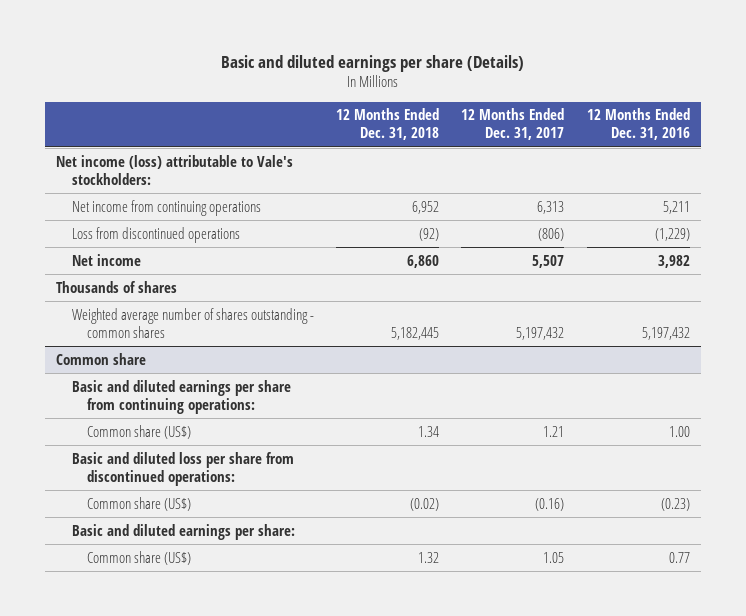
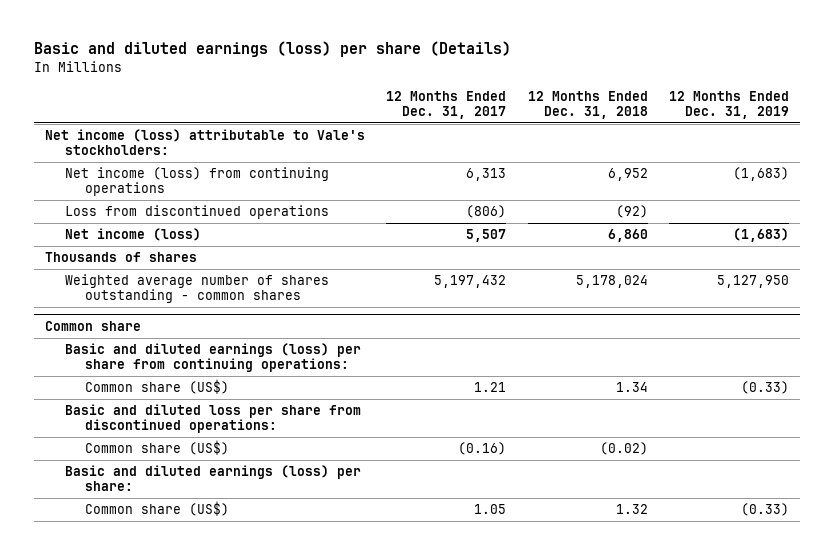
- Basic and diluted earnings per share (Details)
+ Basic and diluted earnings (loss) per share (Details)
- | 12 Months Ended Dec. 31, 2018 | 12 Months Ended Dec. 31, 2017 | 12 Months Ended Dec. 31, 2016
+ | 12 Months Ended Dec. 31, 2017 | 12 Months Ended Dec. 31, 2018 | 12 Months Ended Dec. 31, 2019
- Net income from continuing operations | 6,952 | 6,313 | 5,211
+ Net income (loss) from continuing operations | 6,313 | 6,952 | (1,683)
- Net income | 6,860 | 5,507 | 3,982
+ Net income (loss) | 5,507 | 6,860 | (1,683)
- Weighted average number of shares outstanding - common shares | 5,182,445 | 5,197,432 | 5,197,432
+ Weighted average number of shares outstanding - common shares | 5,197,432 | 5,178,024 | 5,127,950
@ Common share
- Basic and diluted earnings per share from continuing operations:
+ Basic and diluted earnings (loss) per share from continuing operations:
- Basic and diluted earnings per share:
+ Basic and diluted earnings (loss) per share:

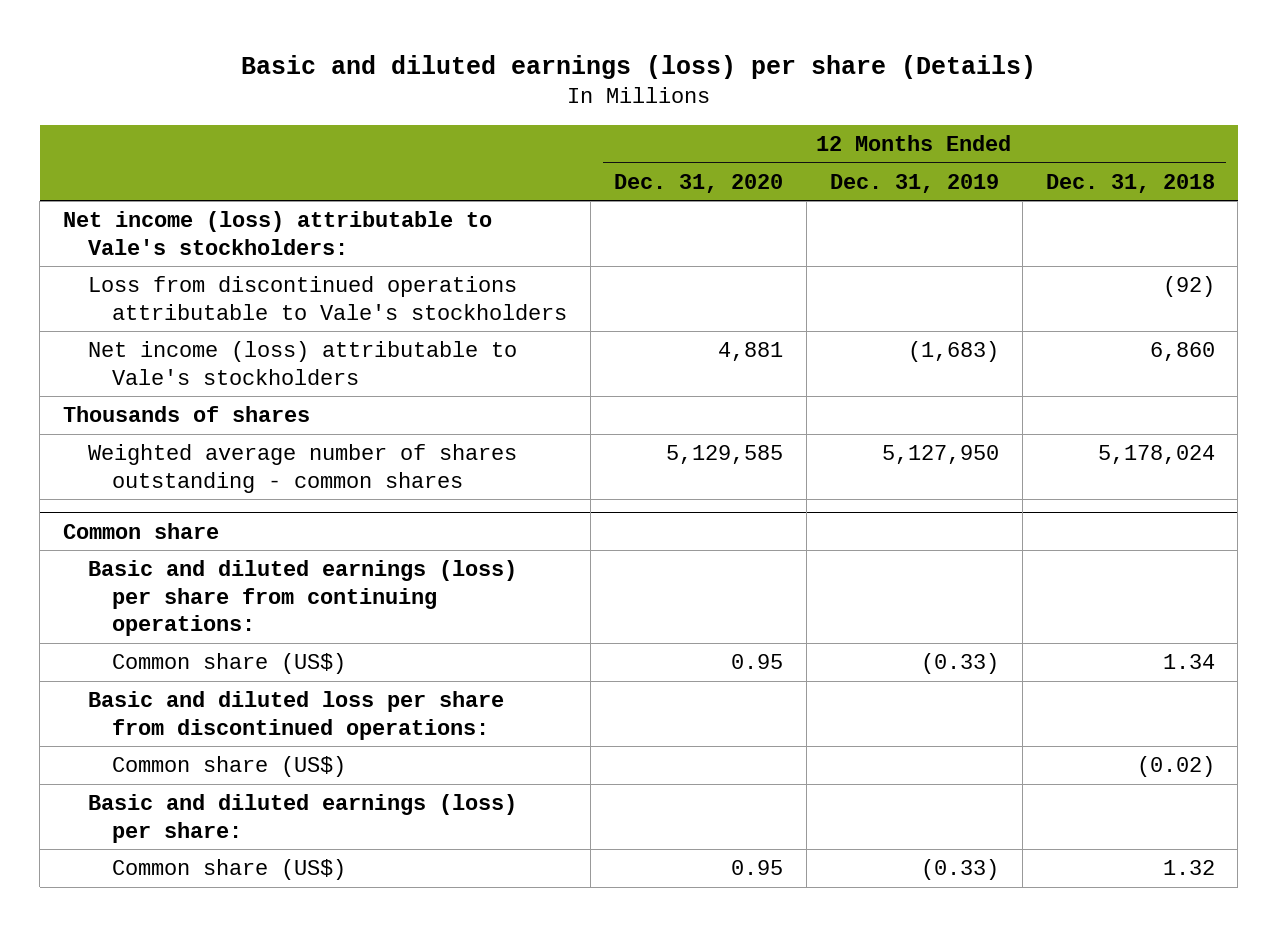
- | 12 Months Ended Dec. 31, 2017 | 12 Months Ended Dec. 31, 2018 | 12 Months Ended Dec. 31, 2019
+ | 12 Months Ended Dec. 31, 2020 | 12 Months Ended Dec. 31, 2019 | 12 Months Ended Dec. 31, 2018
- Net income (loss) from continuing operations | 6,313 | 6,952 | (1,683)
- Loss from discontinued operations | (806) | (92) |
- Net income (loss) | 5,507 | 6,860 | (1,683)
+ Loss from discontinued operations attributable to Vale's stockholders | | | (92)
+ Net income (loss) attributable to Vale's stockholders | 4,881 | (1,683) | 6,860

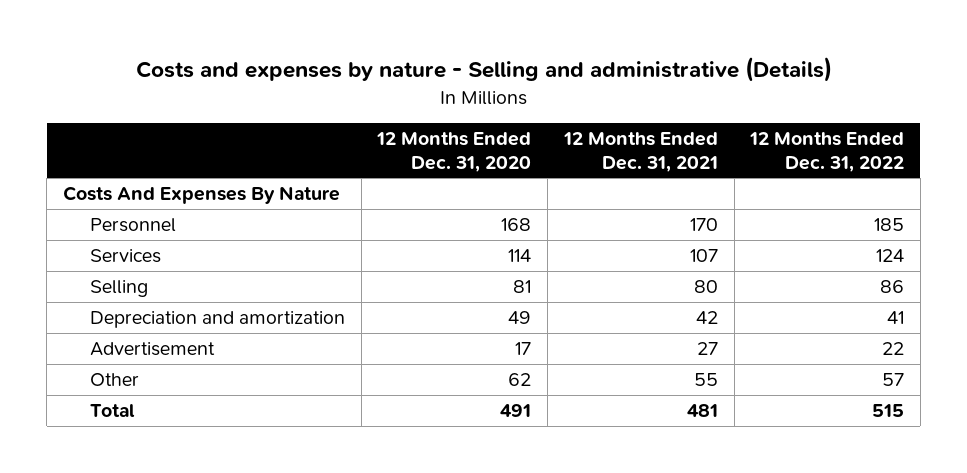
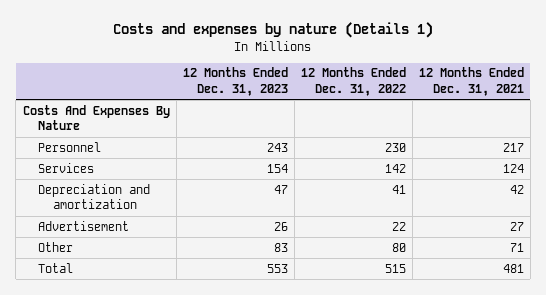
- Costs and expenses by nature - Selling and administrative (Details)
+ Costs and expenses by nature (Details 1)
- | 12 Months Ended Dec. 31, 2020 | 12 Months Ended Dec. 31, 2021 | 12 Months Ended Dec. 31, 2022
+ | 12 Months Ended Dec. 31, 2023 | 12 Months Ended Dec. 31, 2022 | 12 Months Ended Dec. 31, 2021
- Personnel | 168 | 170 | 185
- Services | 114 | 107 | 124
- Selling | 81 | 80 | 86
+ Personnel | 243 | 230 | 217
+ Services | 154 | 142 | 124
- Other | 62 | 55 | 57
+ Other | 83 | 80 | 71

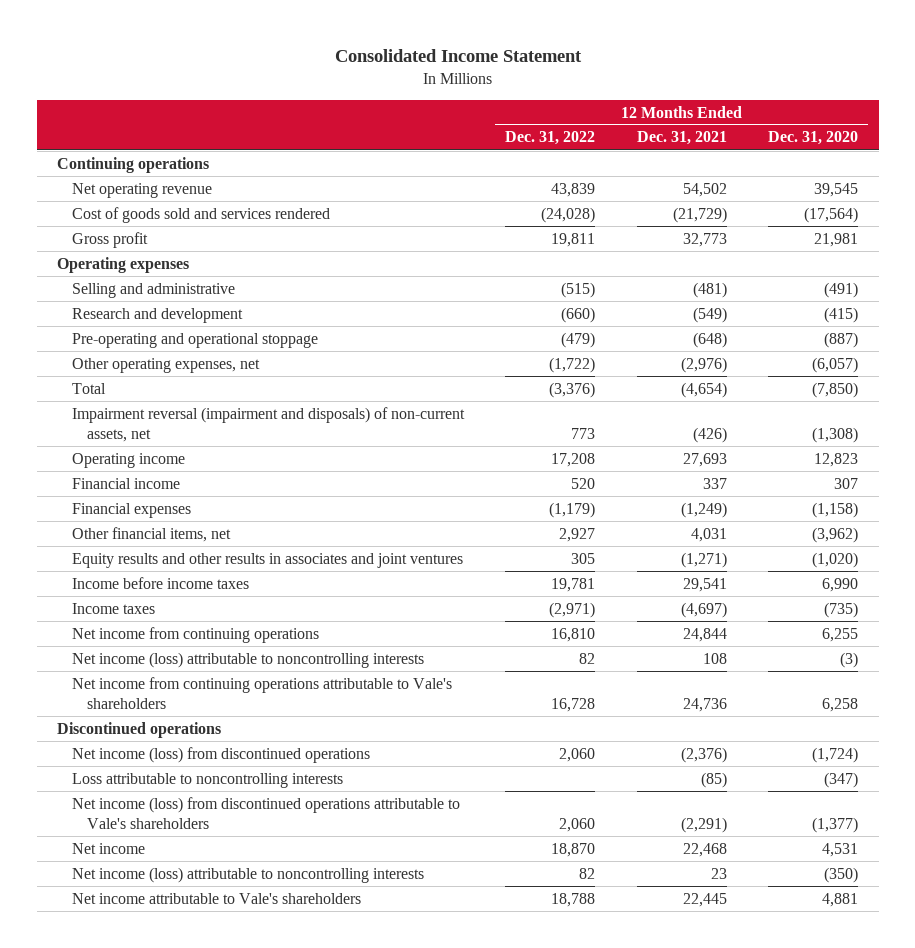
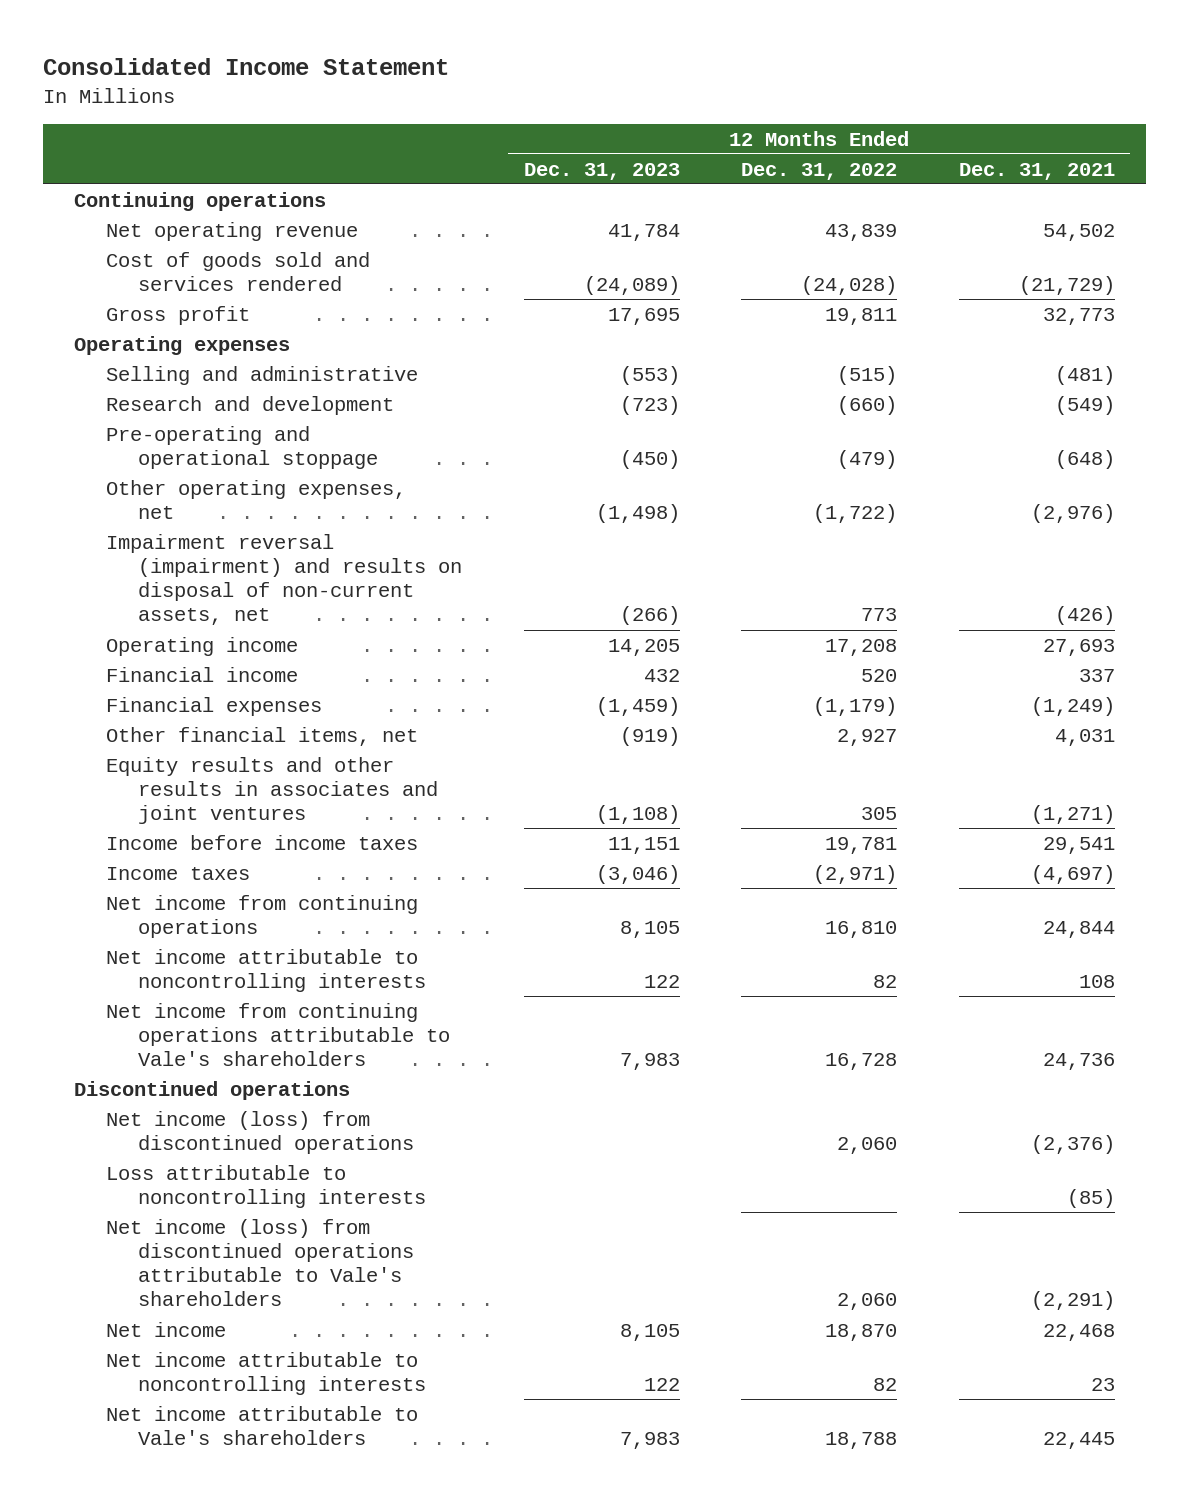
- | 12 Months Ended Dec. 31, 2022 | 12 Months Ended Dec. 31, 2021 | 12 Months Ended Dec. 31, 2020
+ | 12 Months Ended Dec. 31, 2023 | 12 Months Ended Dec. 31, 2022 | 12 Months Ended Dec. 31, 2021
- Total | (3,376) | (4,654) | (7,850)
- Impairment reversal (impairment and disposals) of non-current assets, net | 773 | (426) | (1,308)
+ Impairment reversal (impairment) and results on disposal of non-current assets, net | (266) | 773 | (426)
- Net income (loss) attributable to noncontrolling interests | 82 | 108 | (3)
+ Net income attributable to noncontrolling interests | 122 | 82 | 108
- Net income (loss) attributable to noncontrolling interests | 82 | 23 | (350)
+ Net income attributable to noncontrolling interests | 122 | 82 | 23

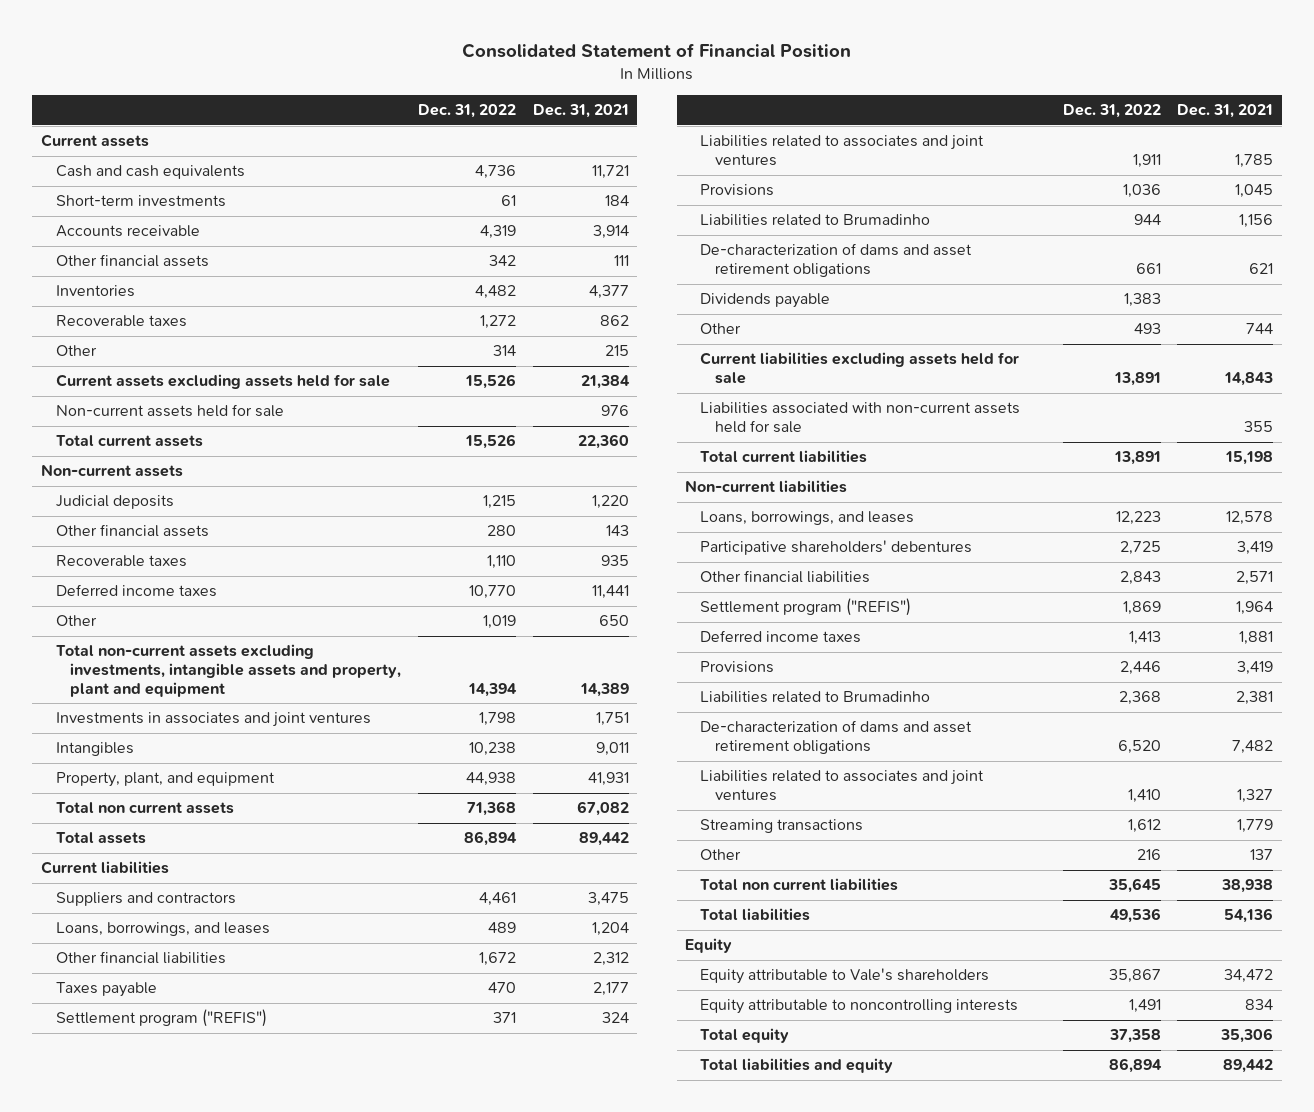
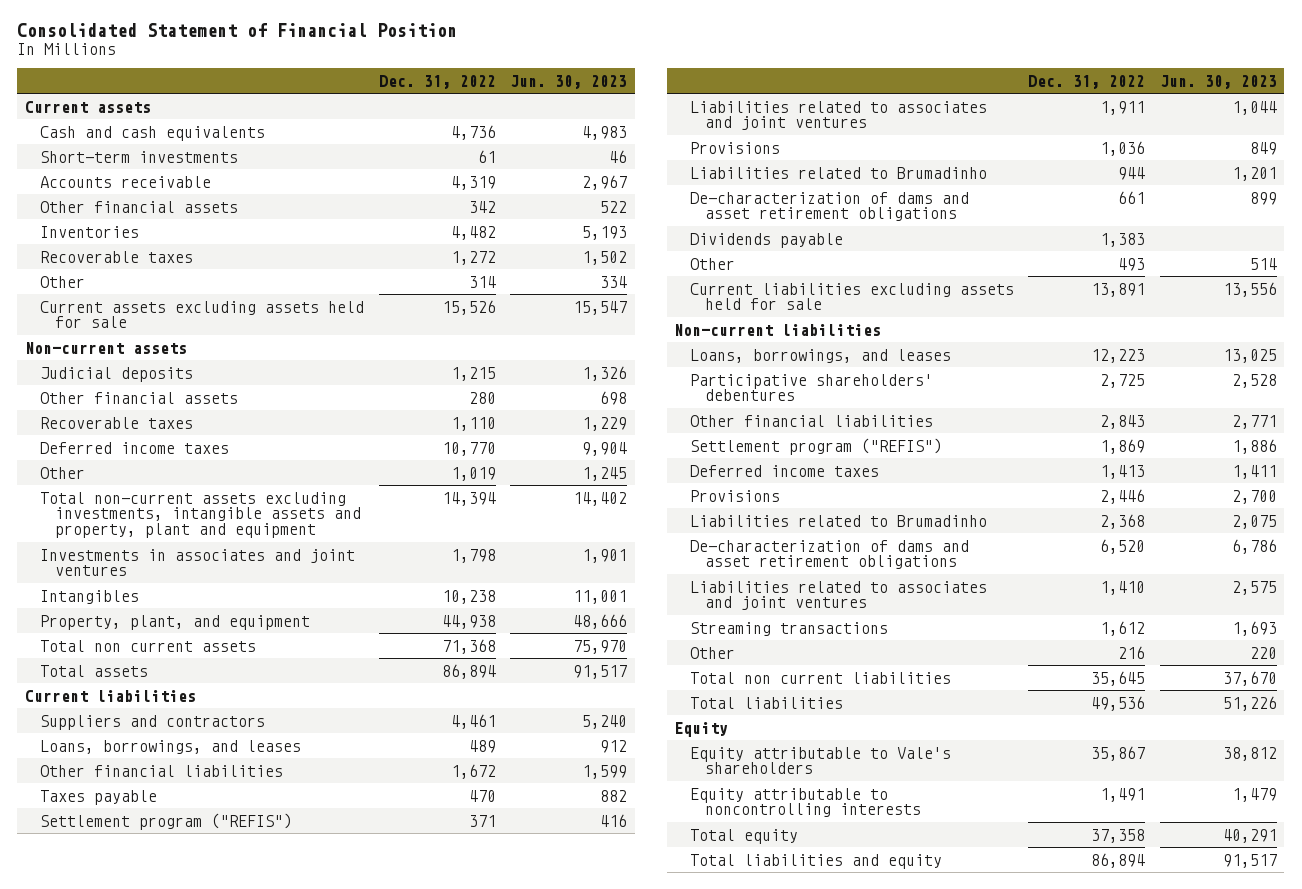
- | Dec. 31, 2022 | Dec. 31, 2021
+ | Dec. 31, 2022 | Jun. 30, 2023
- Non-current assets held for sale | | 976
- Total current assets | 15,526 | 22,360
- Liabilities associated with non-current assets held for sale | | 355
- Total current liabilities | 13,891 | 15,198

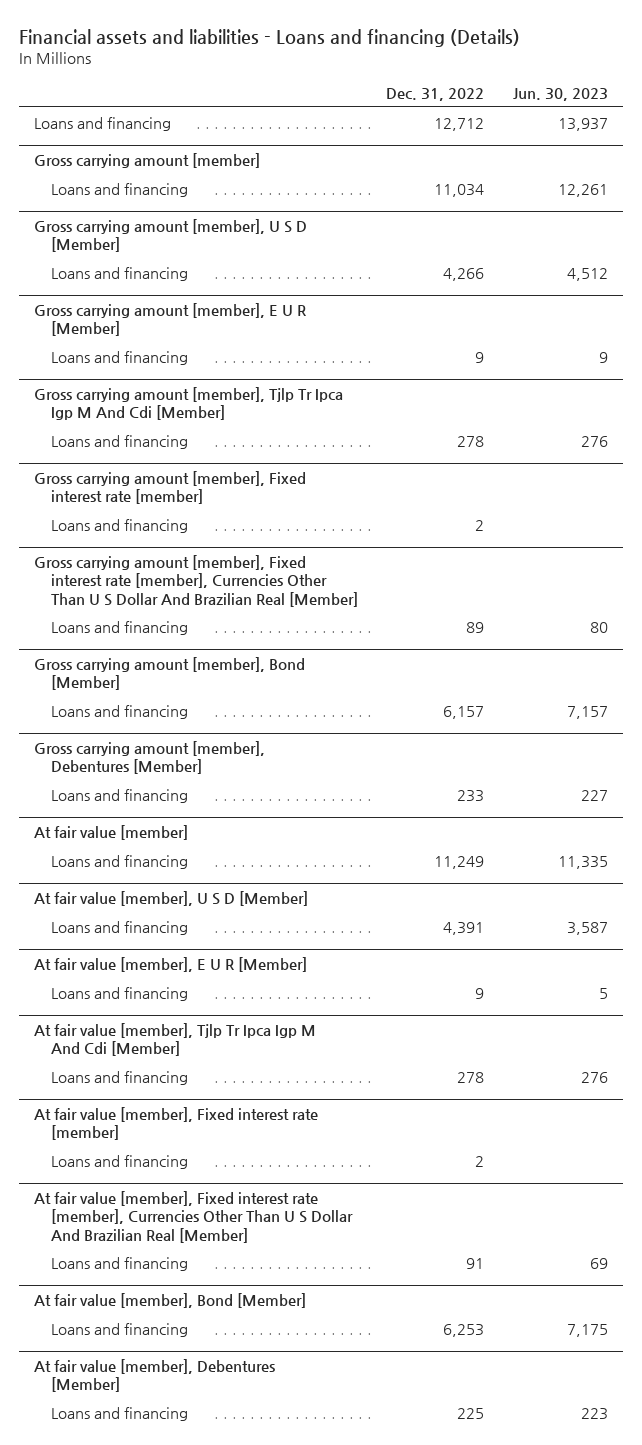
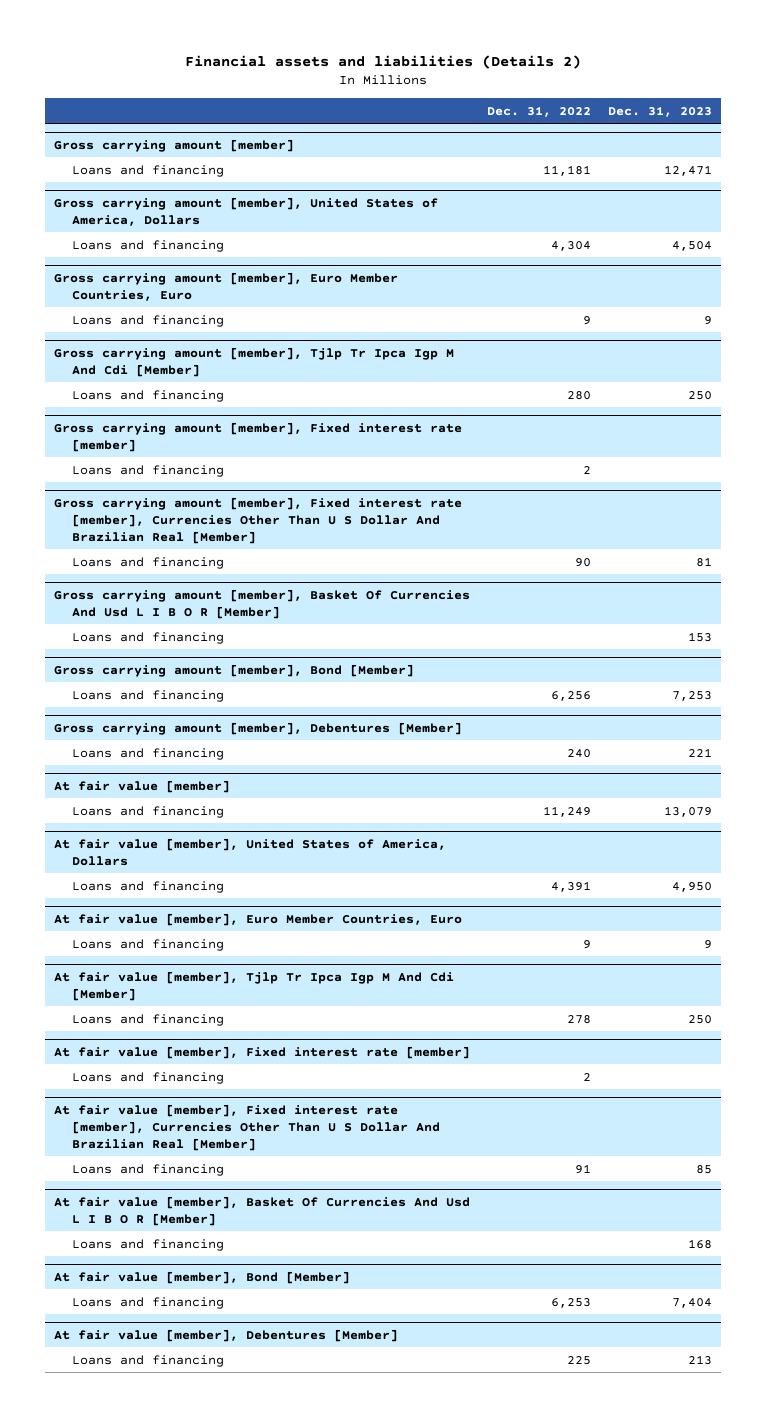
- Financial assets and liabilities - Loans and financing (Details)
+ Financial assets and liabilities (Details 2)
- | Dec. 31, 2022 | Jun. 30, 2023
+ | Dec. 31, 2022 | Dec. 31, 2023
- Loans and financing | 12,712 | 13,937
@ Gross carrying amount [member]
- Loans and financing | 11,034 | 12,261
- Gross carrying amount [member], U S D [Member]
- Loans and financing | 4,266 | 4,512
- Gross carrying amount [member], E U R [Member]
@ Gross carrying amount [member]
+ Loans and financing | 11,181 | 12,471
+ Gross carrying amount [member], United States of America, Dollars
+ Loans and financing | 4,304 | 4,504
+ Gross carrying amount [member], Euro Member Countries, Euro
@ Gross carrying amount [member], Tjlp Tr Ipca Igp M And Cdi [Member]
- Loans and financing | 278 | 276
+ Loans and financing | 280 | 250
@ Gross carrying amount [member], Fixed interest rate [member], Currencies Other Than U S Dollar And Brazilian Real [Member]
- Loans and financing | 89 | 80
+ Loans and financing | 90 | 81
+ Gross carrying amount [member], Basket Of Currencies And Usd L I B O R [Member]
+ Loans and financing | | 153
@ Gross carrying amount [member], Bond [Member]
- Loans and financing | 6,157 | 7,157
+ Loans and financing | 6,256 | 7,253
@ Gross carrying amount [member], Debentures [Member]
- Loans and financing | 233 | 227
+ Loans and financing | 240 | 221
- At fair value [member], U S D [Member]
+ At fair value [member], United States of America, Dollars
- At fair value [member], E U R [Member]
+ At fair value [member], Euro Member Countries, Euro
+ At fair value [member], Basket Of Currencies And Usd L I B O R [Member]
+ Loans and financing | | 168

